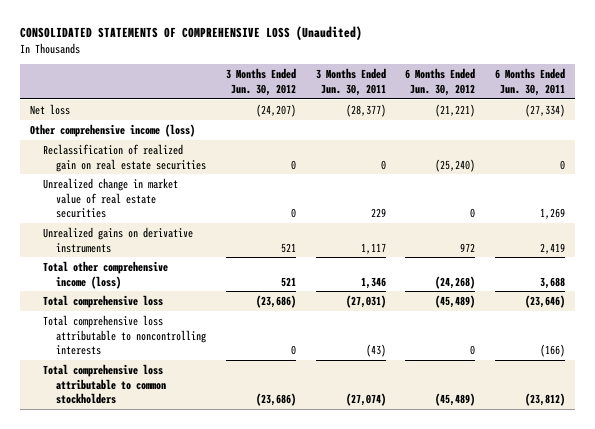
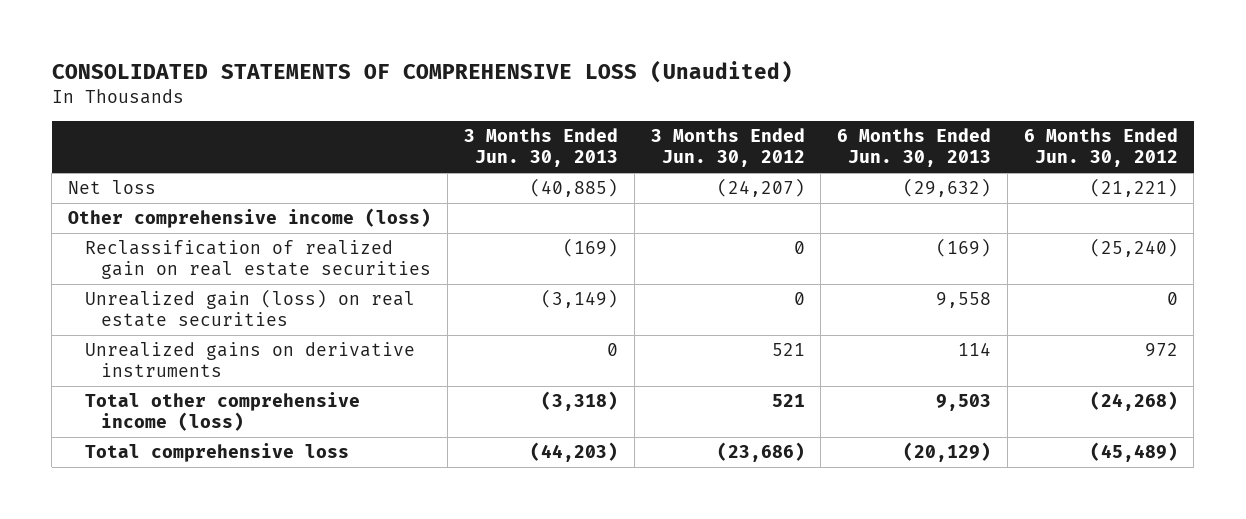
- | 3 Months Ended Jun. 30, 2012 | 3 Months Ended Jun. 30, 2011 | 6 Months Ended Jun. 30, 2012 | 6 Months Ended Jun. 30, 2011
+ | 3 Months Ended Jun. 30, 2013 | 3 Months Ended Jun. 30, 2012 | 6 Months Ended Jun. 30, 2013 | 6 Months Ended Jun. 30, 2012
- Unrealized change in market value of real estate securities | 0 | 229 | 0 | 1,269
+ Unrealized gain (loss) on real estate securities | (3,149) | 0 | 9,558 | 0
- Total comprehensive loss attributable to noncontrolling interests | 0 | (43) | 0 | (166)
- Total comprehensive loss attributable to common stockholders | (23,686) | (27,074) | (45,489) | (23,812)

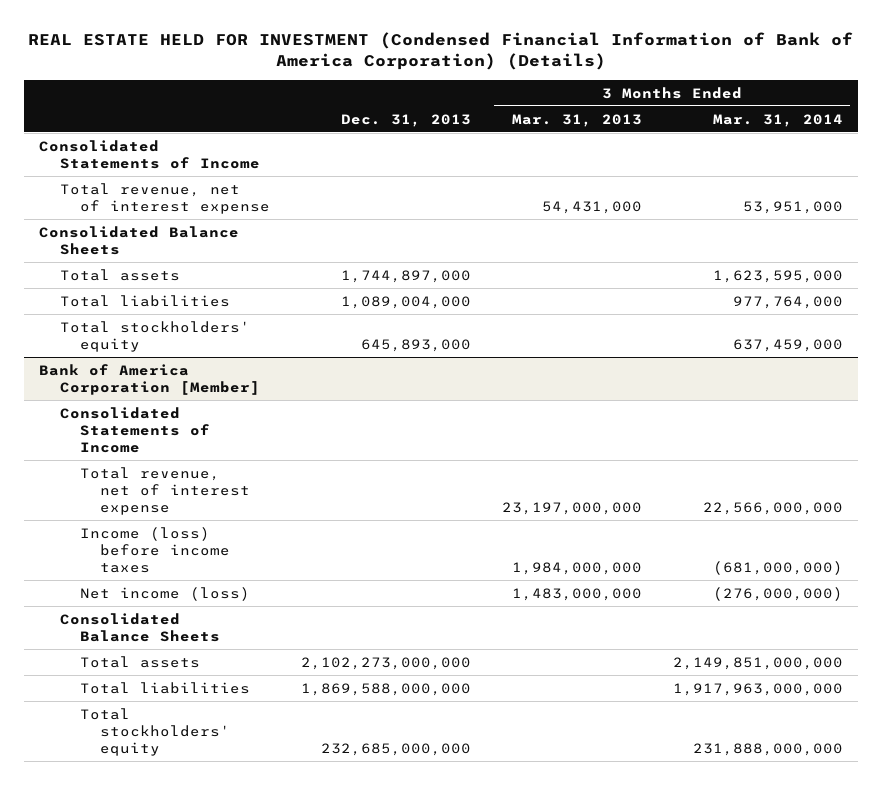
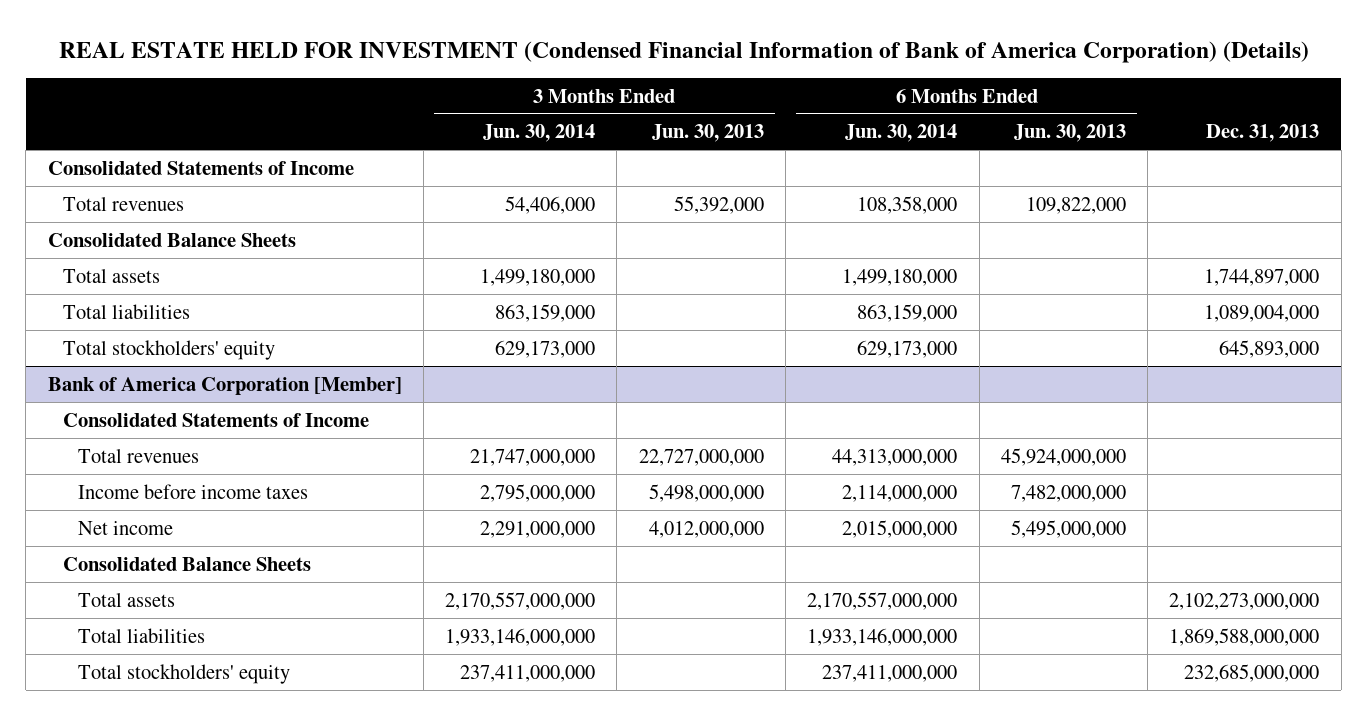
- | Dec. 31, 2013 | 3 Months Ended Mar. 31, 2013 | 3 Months Ended Mar. 31, 2014
+ | 3 Months Ended Jun. 30, 2014 | 3 Months Ended Jun. 30, 2013 | 6 Months Ended Jun. 30, 2014 | 6 Months Ended Jun. 30, 2013 | Dec. 31, 2013
- Total revenue, net of interest expense | | 54,431,000 | 53,951,000
+ Total revenues | 54,406,000 | 55,392,000 | 108,358,000 | 109,822,000 |
@ Bank of America Corporation [Member]
- Total revenue, net of interest expense | | 23,197,000,000 | 22,566,000,000
- Income (loss) before income taxes | | 1,984,000,000 | (681,000,000)
- Net income (loss) | | 1,483,000,000 | (276,000,000)
+ Total revenues | 21,747,000,000 | 22,727,000,000 | 44,313,000,000 | 45,924,000,000 |
+ Income before income taxes | 2,795,000,000 | 5,498,000,000 | 2,114,000,000 | 7,482,000,000 |
+ Net income | 2,291,000,000 | 4,012,000,000 | 2,015,000,000 | 5,495,000,000 |

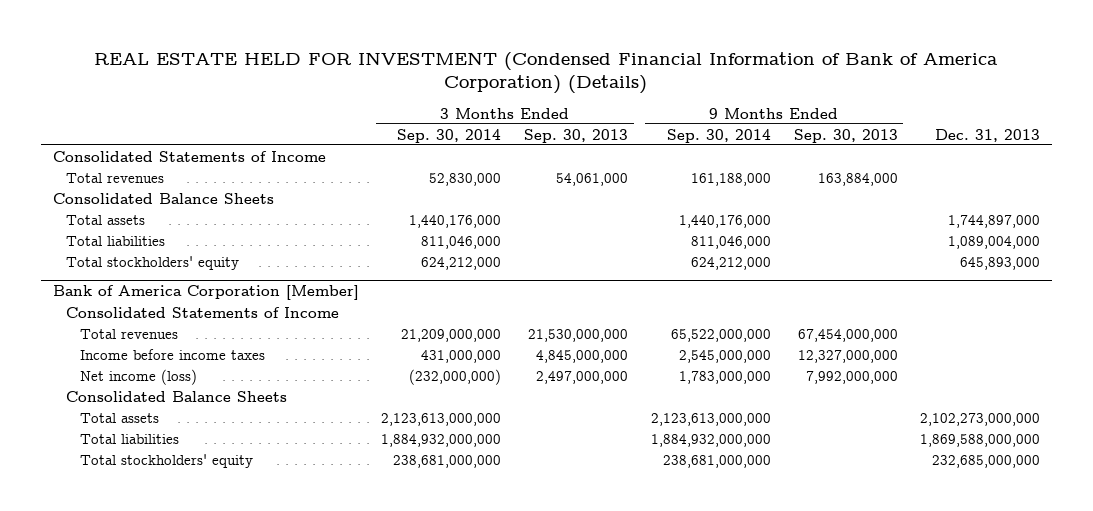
- | 3 Months Ended Jun. 30, 2014 | 3 Months Ended Jun. 30, 2013 | 6 Months Ended Jun. 30, 2014 | 6 Months Ended Jun. 30, 2013 | Dec. 31, 2013
+ | 3 Months Ended Sep. 30, 2014 | 3 Months Ended Sep. 30, 2013 | 9 Months Ended Sep. 30, 2014 | 9 Months Ended Sep. 30, 2013 | Dec. 31, 2013
@ Bank of America Corporation [Member]
- Net income | 2,291,000,000 | 4,012,000,000 | 2,015,000,000 | 5,495,000,000 |
+ Net income (loss) | (232,000,000) | 2,497,000,000 | 1,783,000,000 | 7,992,000,000 |

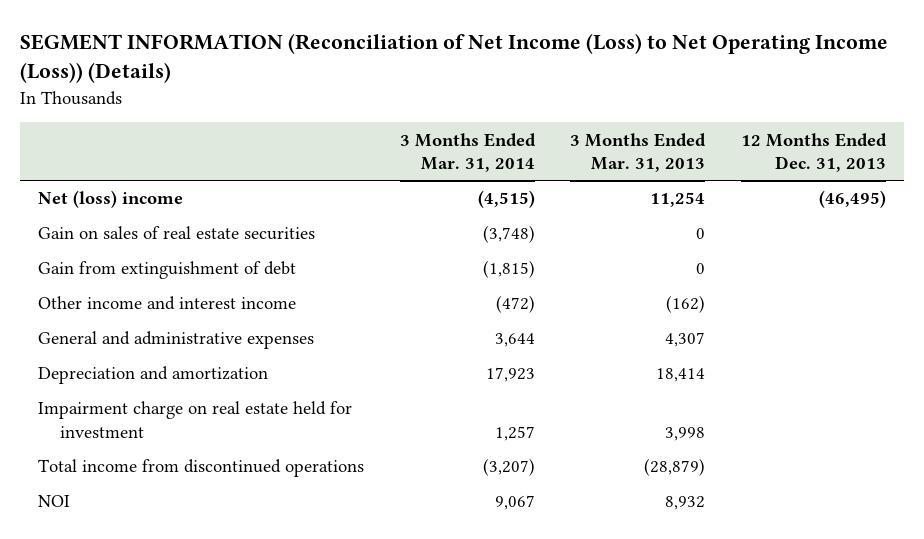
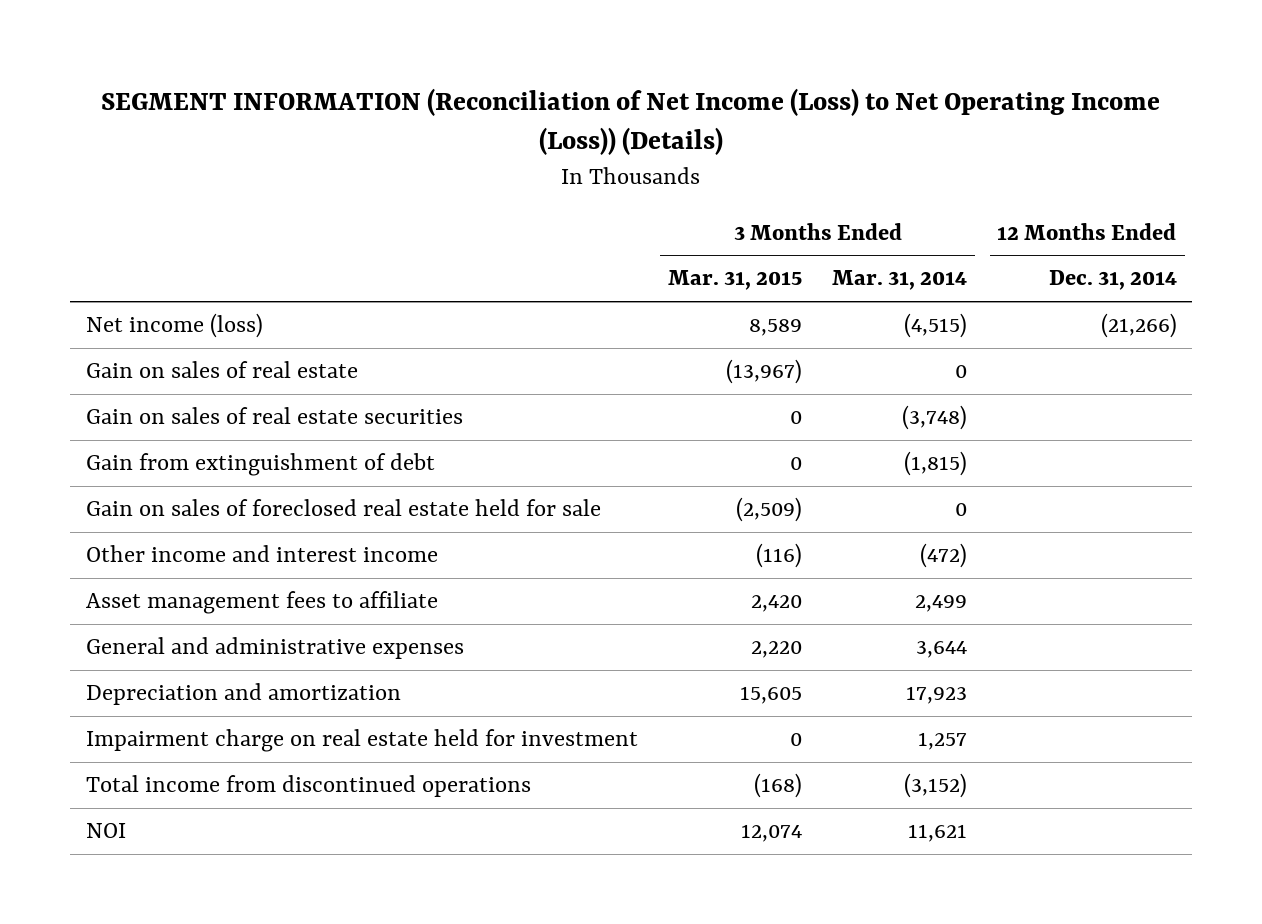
- | 3 Months Ended Mar. 31, 2014 | 3 Months Ended Mar. 31, 2013 | 12 Months Ended Dec. 31, 2013
+ | 3 Months Ended Mar. 31, 2015 | 3 Months Ended Mar. 31, 2014 | 12 Months Ended Dec. 31, 2014
- Net (loss) income | (4,515) | 11,254 | (46,495)
+ Net income (loss) | 8,589 | (4,515) | (21,266)
+ Gain on sales of real estate | (13,967) | 0 |
+ Gain on sales of foreclosed real estate held for sale | (2,509) | 0 |
+ Asset management fees to affiliate | 2,420 | 2,499 |
- Total income from discontinued operations | (3,207) | (28,879) |
- NOI | 9,067 | 8,932 |
+ Total income from discontinued operations | (168) | (3,152) |
+ NOI | 12,074 | 11,621 |

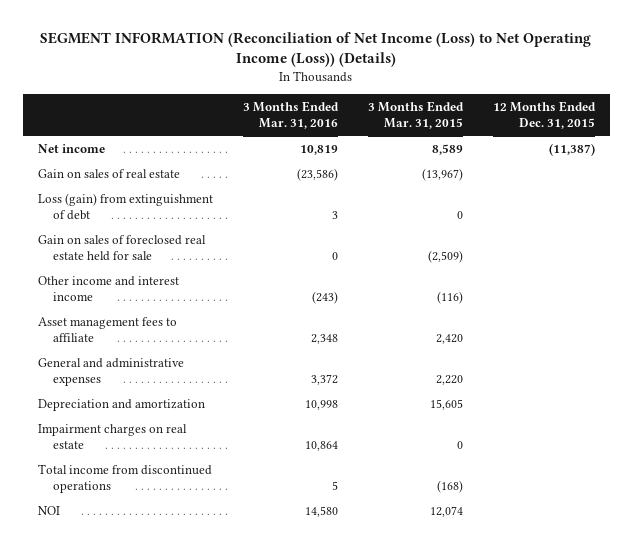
- | 3 Months Ended Mar. 31, 2015 | 3 Months Ended Mar. 31, 2014 | 12 Months Ended Dec. 31, 2014
+ | 3 Months Ended Mar. 31, 2016 | 3 Months Ended Mar. 31, 2015 | 12 Months Ended Dec. 31, 2015
- Net income (loss) | 8,589 | (4,515) | (21,266)
+ Net income | 10,819 | 8,589 | (11,387)
- Gain on sales of real estate securities | 0 | (3,748) |
- Gain from extinguishment of debt | 0 | (1,815) |
+ Loss (gain) from extinguishment of debt | 3 | 0 |
- Impairment charge on real estate held for investment | 0 | 1,257 |
+ Impairment charges on real estate | 10,864 | 0 |

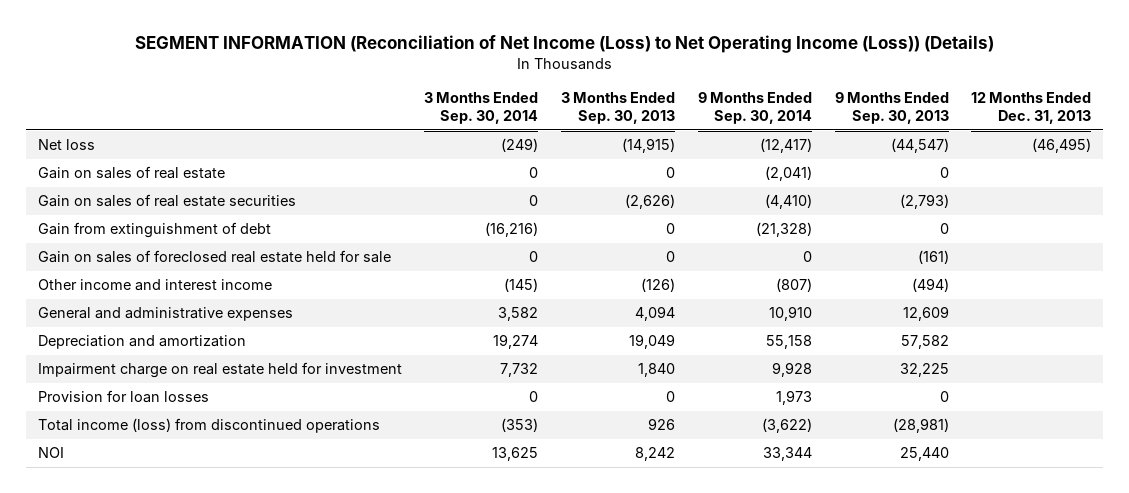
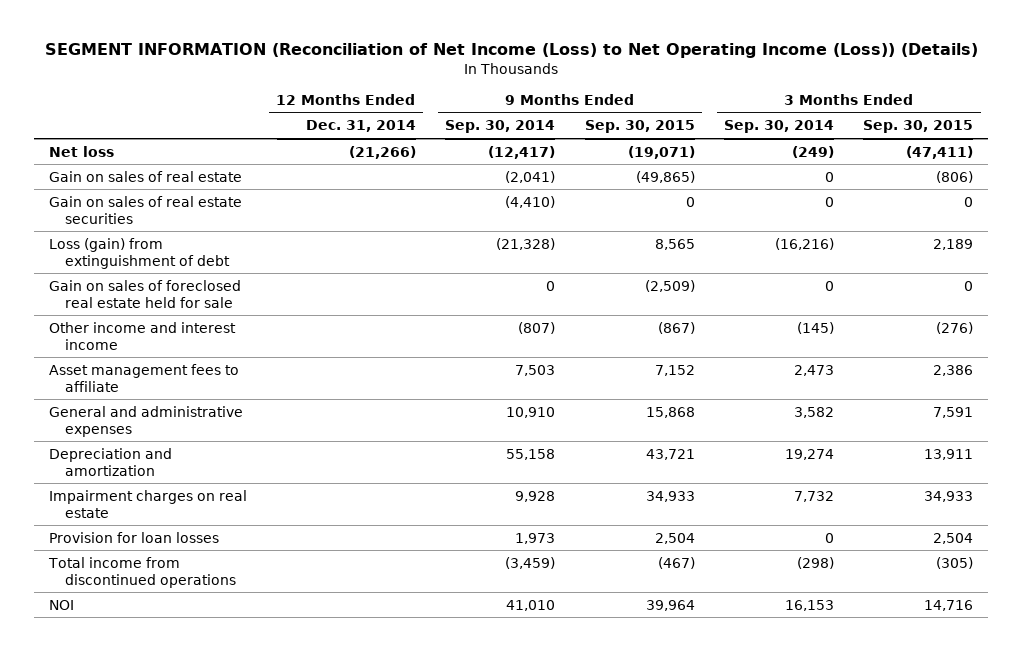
- | 3 Months Ended Sep. 30, 2014 | 3 Months Ended Sep. 30, 2013 | 9 Months Ended Sep. 30, 2014 | 9 Months Ended Sep. 30, 2013 | 12 Months Ended Dec. 31, 2013
+ | 12 Months Ended Dec. 31, 2014 | 9 Months Ended Sep. 30, 2014 | 9 Months Ended Sep. 30, 2015 | 3 Months Ended Sep. 30, 2014 | 3 Months Ended Sep. 30, 2015
- Gain from extinguishment of debt | (16,216) | 0 | (21,328) | 0 |
+ Loss (gain) from extinguishment of debt | | (21,328) | 8,565 | (16,216) | 2,189
+ Asset management fees to affiliate | | 7,503 | 7,152 | 2,473 | 2,386
- Impairment charge on real estate held for investment | 7,732 | 1,840 | 9,928 | 32,225 |
+ Impairment charges on real estate | | 9,928 | 34,933 | 7,732 | 34,933
- Total income (loss) from discontinued operations | (353) | 926 | (3,622) | (28,981) |
- NOI | 13,625 | 8,242 | 33,344 | 25,440 |
+ Total income from discontinued operations | | (3,459) | (467) | (298) | (305)
+ NOI | | 41,010 | 39,964 | 16,153 | 14,716

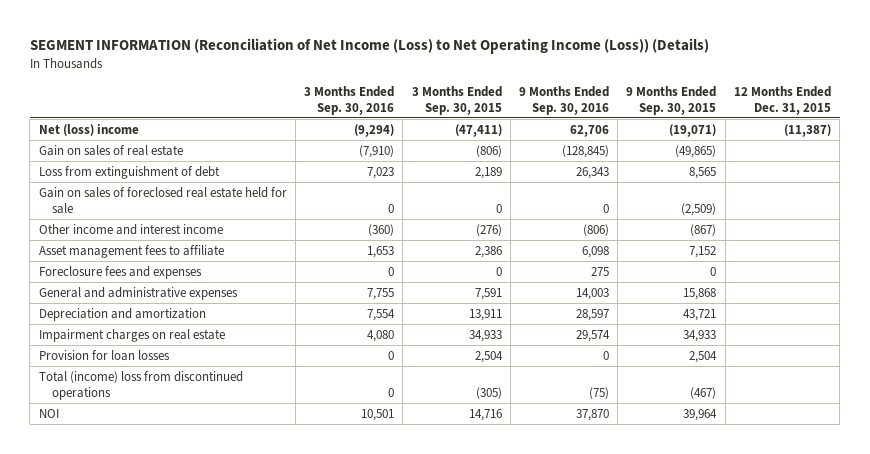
- | 12 Months Ended Dec. 31, 2014 | 9 Months Ended Sep. 30, 2014 | 9 Months Ended Sep. 30, 2015 | 3 Months Ended Sep. 30, 2014 | 3 Months Ended Sep. 30, 2015
+ | 3 Months Ended Sep. 30, 2016 | 3 Months Ended Sep. 30, 2015 | 9 Months Ended Sep. 30, 2016 | 9 Months Ended Sep. 30, 2015 | 12 Months Ended Dec. 31, 2015
- Net loss | (21,266) | (12,417) | (19,071) | (249) | (47,411)
+ Net (loss) income | (9,294) | (47,411) | 62,706 | (19,071) | (11,387)
- Gain on sales of real estate securities | | (4,410) | 0 | 0 | 0
- Loss (gain) from extinguishment of debt | | (21,328) | 8,565 | (16,216) | 2,189
+ Loss from extinguishment of debt | 7,023 | 2,189 | 26,343 | 8,565 |
+ Foreclosure fees and expenses | 0 | 0 | 275 | 0 |
- Total income from discontinued operations | | (3,459) | (467) | (298) | (305)
+ Total (income) loss from discontinued operations | 0 | (305) | (75) | (467) |

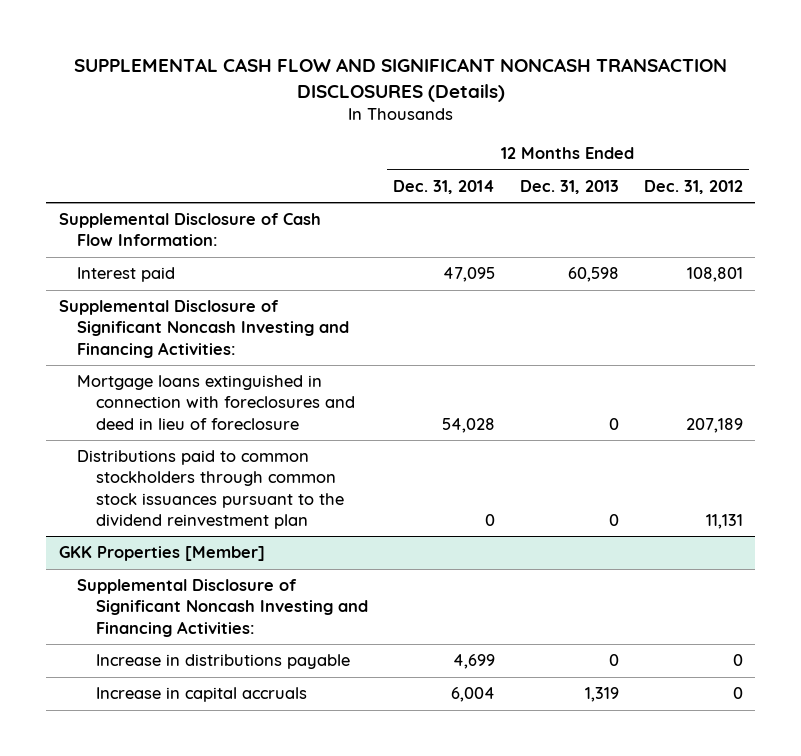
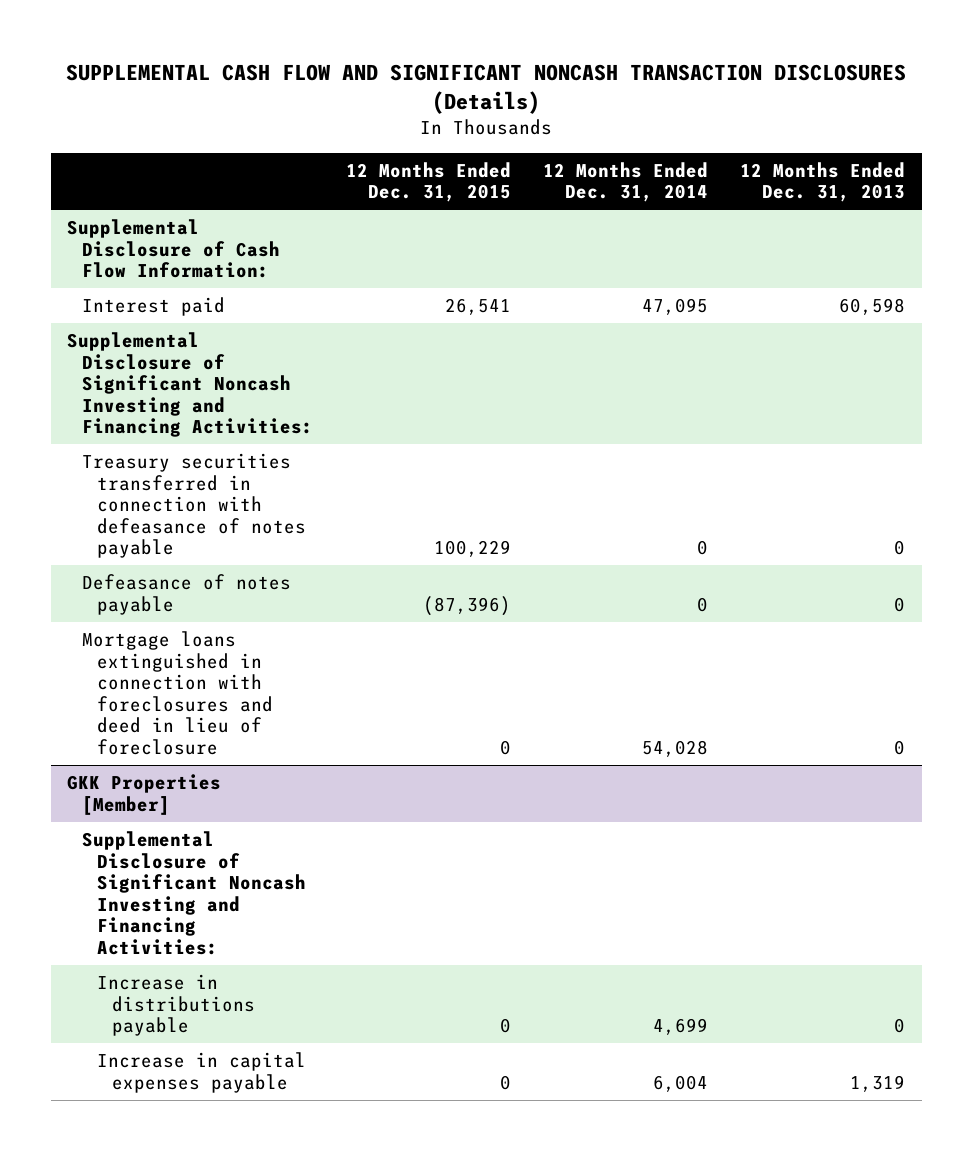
- | 12 Months Ended Dec. 31, 2014 | 12 Months Ended Dec. 31, 2013 | 12 Months Ended Dec. 31, 2012
+ | 12 Months Ended Dec. 31, 2015 | 12 Months Ended Dec. 31, 2014 | 12 Months Ended Dec. 31, 2013
+ Treasury securities transferred in connection with defeasance of notes payable | 100,229 | 0 | 0
+ Defeasance of notes payable | (87,396) | 0 | 0
- Distributions paid to common stockholders through common stock issuances pursuant to the dividend reinvestment plan | 0 | 0 | 11,131
@ GKK Properties [Member]
- Increase in capital accruals | 6,004 | 1,319 | 0
+ Increase in capital expenses payable | 0 | 6,004 | 1,319

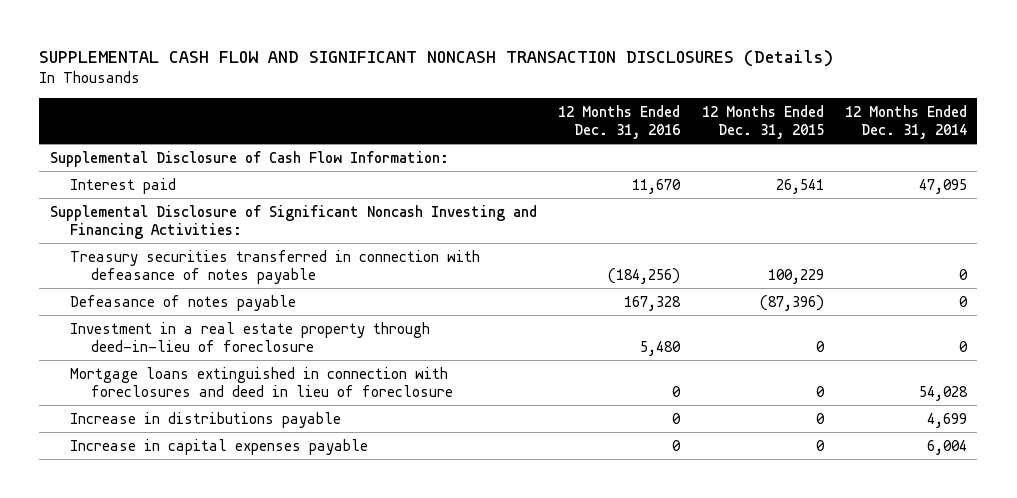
- | 12 Months Ended Dec. 31, 2015 | 12 Months Ended Dec. 31, 2014 | 12 Months Ended Dec. 31, 2013
+ | 12 Months Ended Dec. 31, 2016 | 12 Months Ended Dec. 31, 2015 | 12 Months Ended Dec. 31, 2014
+ Investment in a real estate property through deed-in-lieu of foreclosure | 5,480 | 0 | 0
- GKK Properties [Member]
- Supplemental Disclosure of Significant Noncash Investing and Financing Activities:

